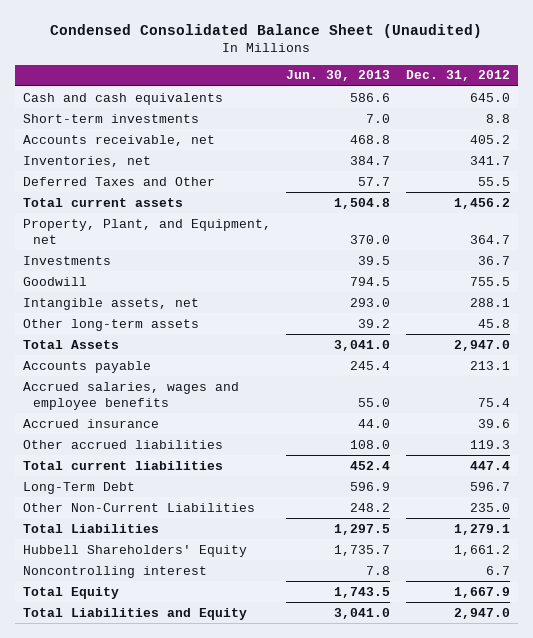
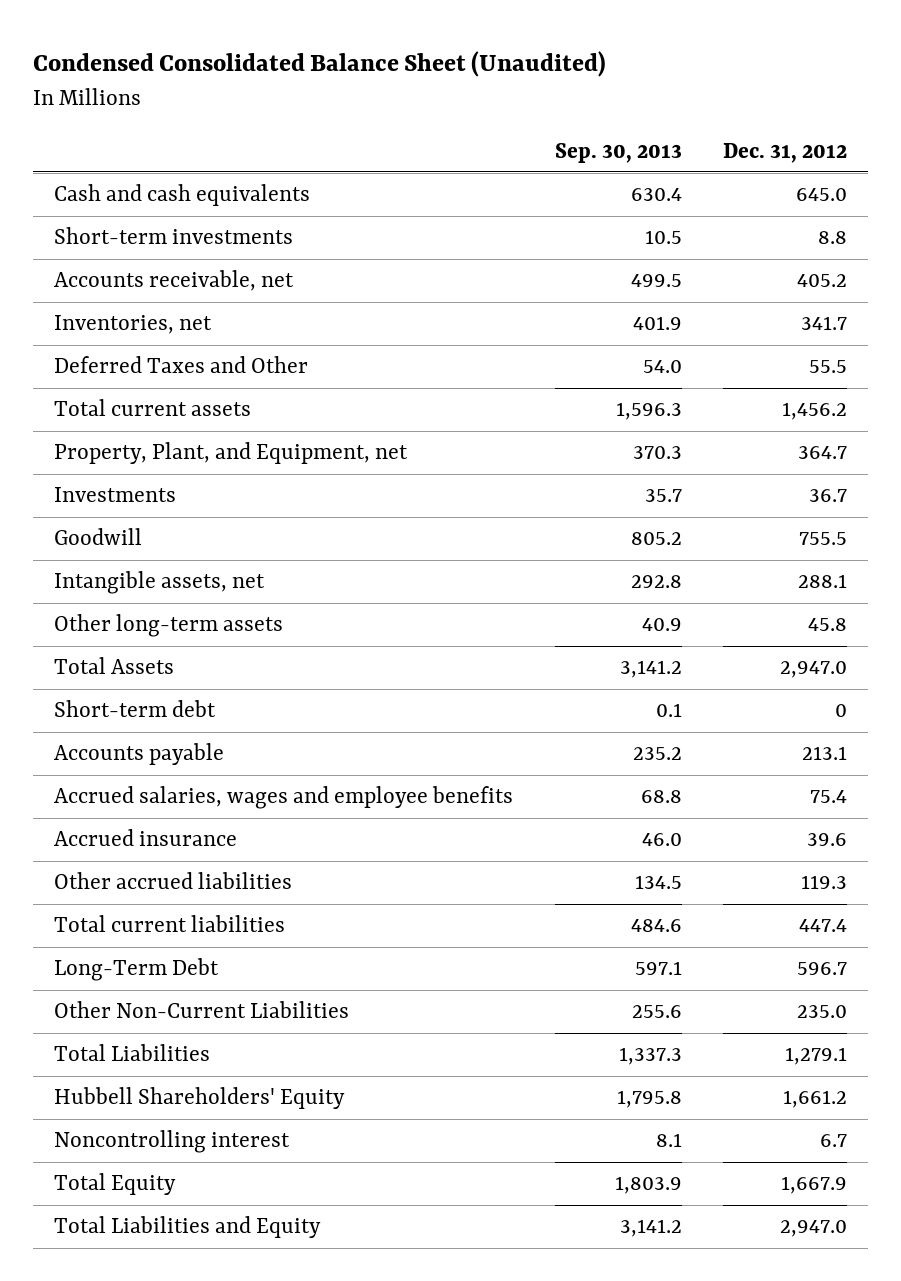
- | Jun. 30, 2013 | Dec. 31, 2012
+ | Sep. 30, 2013 | Dec. 31, 2012
+ Short-term debt | 0.1 | 0

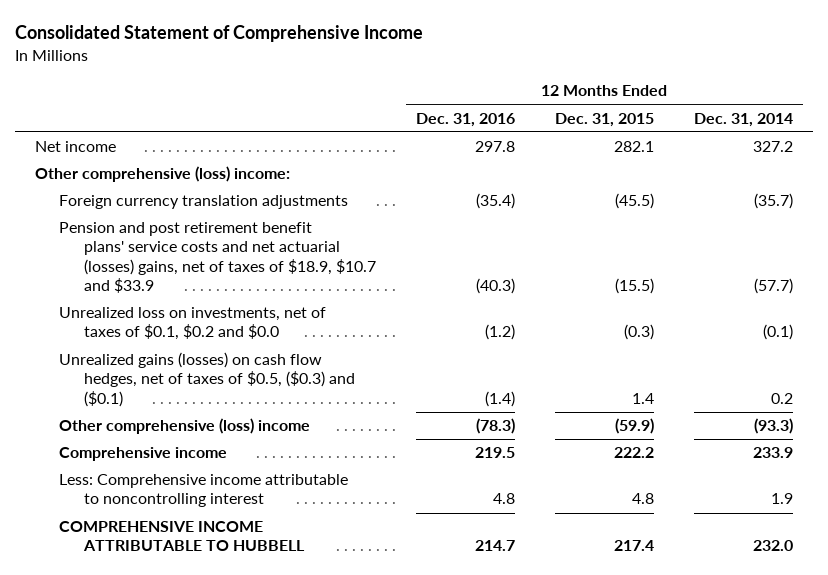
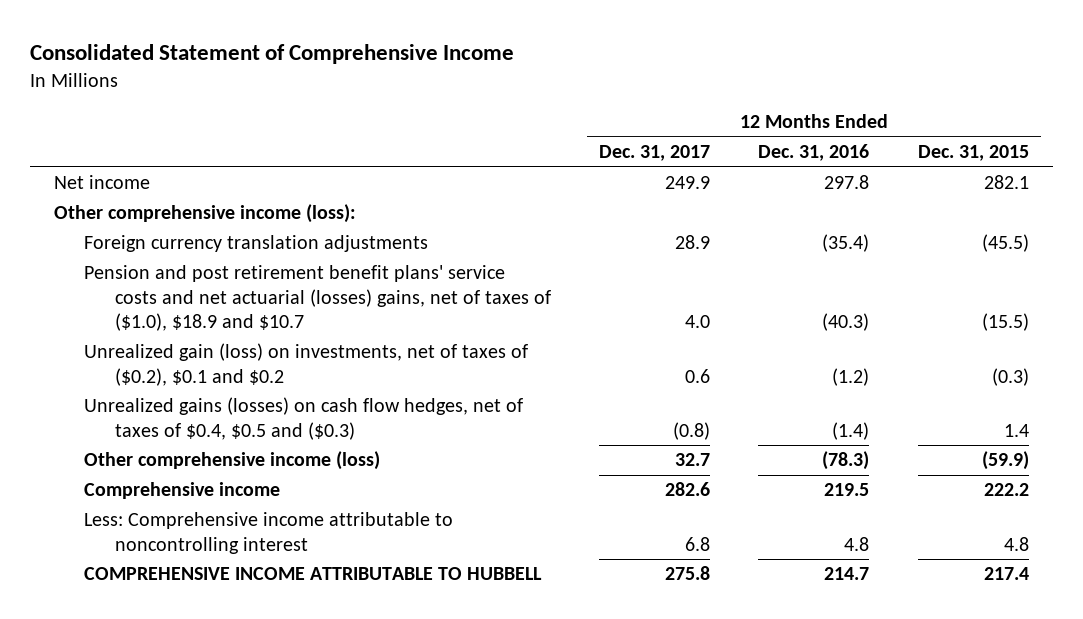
- | 12 Months Ended Dec. 31, 2016 | 12 Months Ended Dec. 31, 2015 | 12 Months Ended Dec. 31, 2014
+ | 12 Months Ended Dec. 31, 2017 | 12 Months Ended Dec. 31, 2016 | 12 Months Ended Dec. 31, 2015
- Other comprehensive (loss) income:
+ Other comprehensive income (loss):
- Pension and post retirement benefit plans' service costs and net actuarial (losses) gains, net of taxes of $18.9, $10.7 and $33.9 | (40.3) | (15.5) | (57.7)
- Unrealized loss on investments, net of taxes of $0.1, $0.2 and $0.0 | (1.2) | (0.3) | (0.1)
- Unrealized gains (losses) on cash flow hedges, net of taxes of $0.5, ($0.3) and ($0.1) | (1.4) | 1.4 | 0.2
- Other comprehensive (loss) income | (78.3) | (59.9) | (93.3)
+ Pension and post retirement benefit plans' service costs and net actuarial (losses) gains, net of taxes of ($1.0), $18.9 and $10.7 | 4.0 | (40.3) | (15.5)
+ Unrealized gain (loss) on investments, net of taxes of ($0.2), $0.1 and $0.2 | 0.6 | (1.2) | (0.3)
+ Unrealized gains (losses) on cash flow hedges, net of taxes of $0.4, $0.5 and ($0.3) | (0.8) | (1.4) | 1.4
+ Other comprehensive income (loss) | 32.7 | (78.3) | (59.9)

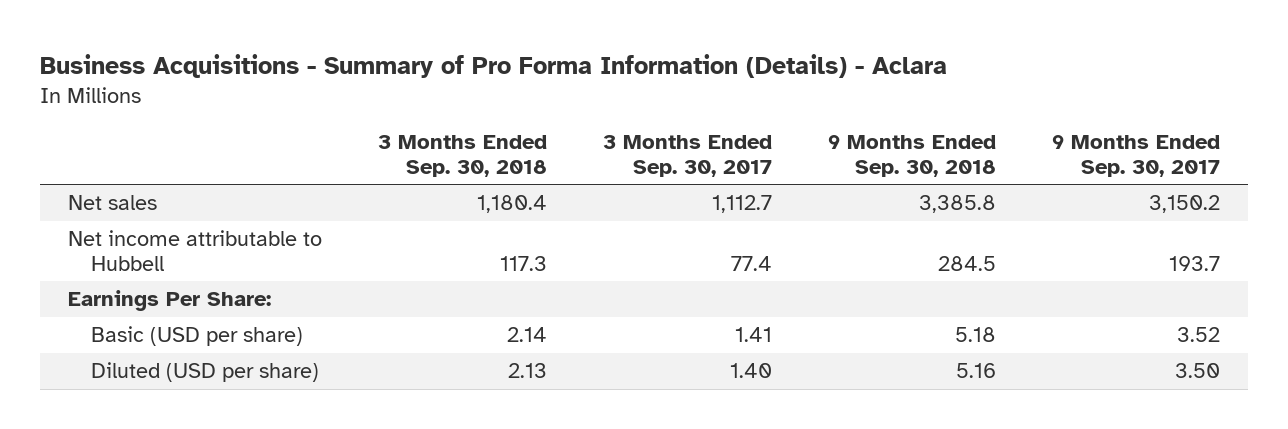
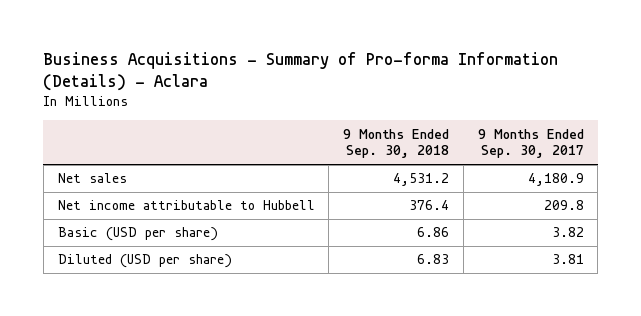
- Business Acquisitions - Summary of Pro Forma Information (Details) - Aclara
+ Business Acquisitions - Summary of Pro-forma Information (Details) - Aclara
- | 3 Months Ended Sep. 30, 2018 | 3 Months Ended Sep. 30, 2017 | 9 Months Ended Sep. 30, 2018 | 9 Months Ended Sep. 30, 2017
+ | 9 Months Ended Sep. 30, 2018 | 9 Months Ended Sep. 30, 2017
- Net sales | 1,180.4 | 1,112.7 | 3,385.8 | 3,150.2
- Net income attributable to Hubbell | 117.3 | 77.4 | 284.5 | 193.7
- Earnings Per Share:
- Basic (USD per share) | 2.14 | 1.41 | 5.18 | 3.52
- Diluted (USD per share) | 2.13 | 1.40 | 5.16 | 3.50
+ Net sales | 4,531.2 | 4,180.9
+ Net income attributable to Hubbell | 376.4 | 209.8
+ Basic (USD per share) | 6.86 | 3.82
+ Diluted (USD per share) | 6.83 | 3.81

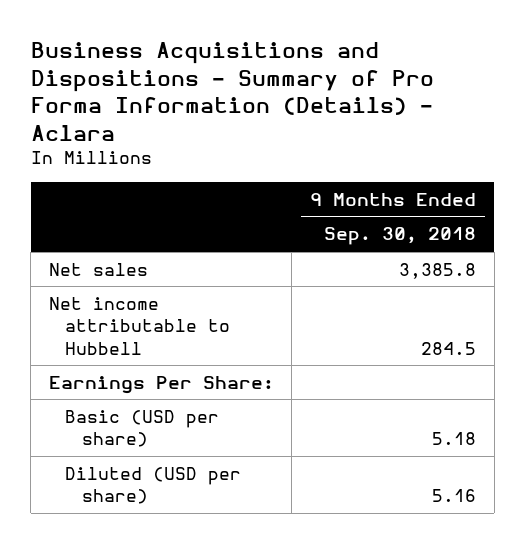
- Business Acquisitions - Summary of Pro-forma Information (Details) - Aclara
+ Business Acquisitions and Dispositions - Summary of Pro Forma Information (Details) - Aclara
- | 9 Months Ended Sep. 30, 2018 | 9 Months Ended Sep. 30, 2017
+ | 9 Months Ended Sep. 30, 2018
- Net sales | 4,531.2 | 4,180.9
- Net income attributable to Hubbell | 376.4 | 209.8
- Basic (USD per share) | 6.86 | 3.82
- Diluted (USD per share) | 6.83 | 3.81
+ Net sales | 3,385.8
+ Net income attributable to Hubbell | 284.5
+ Earnings Per Share:
+ Basic (USD per share) | 5.18
+ Diluted (USD per share) | 5.16

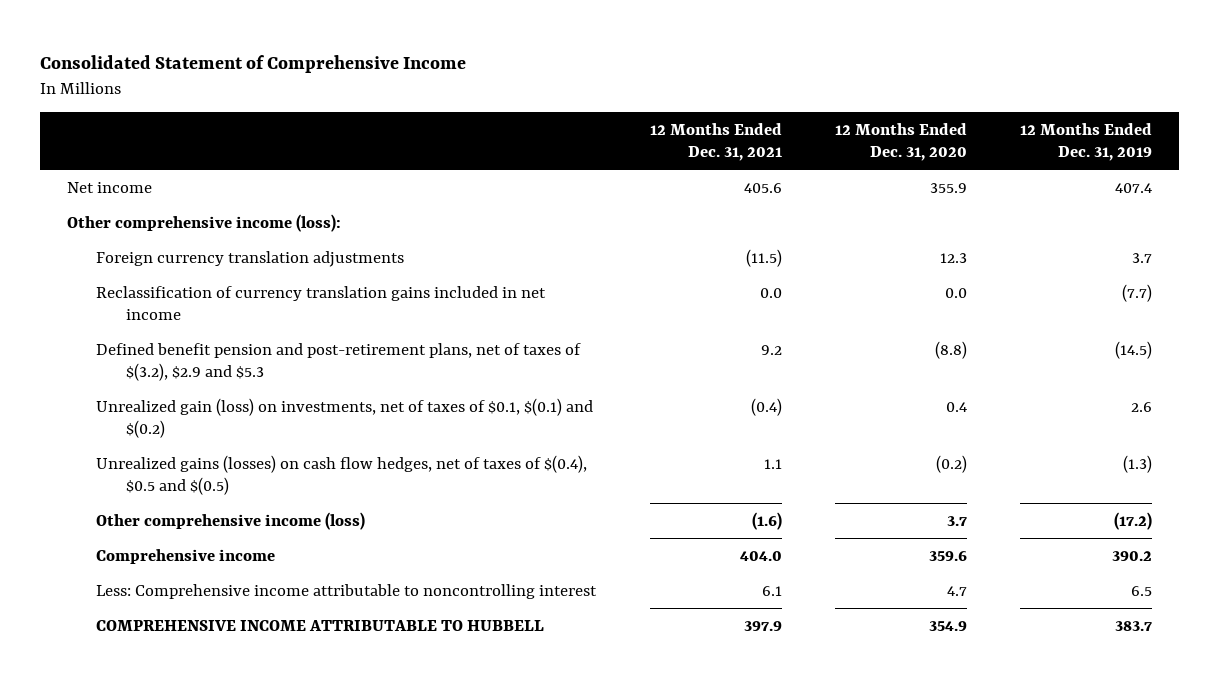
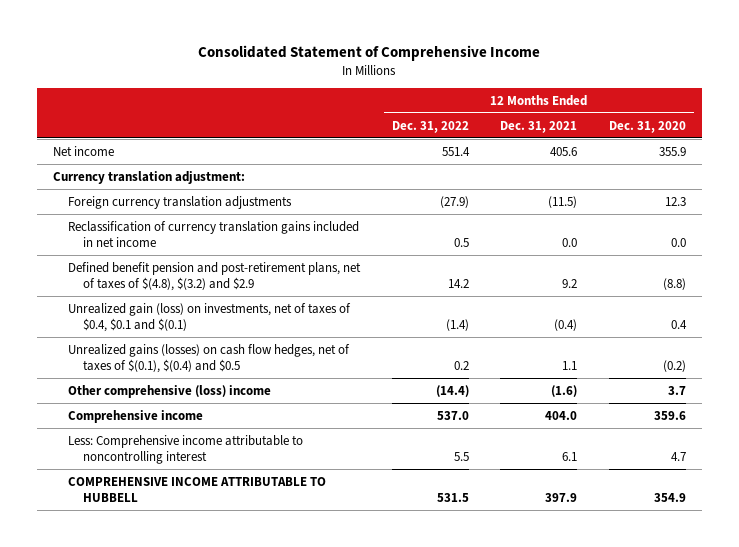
- | 12 Months Ended Dec. 31, 2021 | 12 Months Ended Dec. 31, 2020 | 12 Months Ended Dec. 31, 2019
+ | 12 Months Ended Dec. 31, 2022 | 12 Months Ended Dec. 31, 2021 | 12 Months Ended Dec. 31, 2020
- Other comprehensive income (loss):
+ Currency translation adjustment:
- Defined benefit pension and post-retirement plans, net of taxes of $(3.2), $2.9 and $5.3 | 9.2 | (8.8) | (14.5)
- Unrealized gain (loss) on investments, net of taxes of $0.1, $(0.1) and $(0.2) | (0.4) | 0.4 | 2.6
- Unrealized gains (losses) on cash flow hedges, net of taxes of $(0.4), $0.5 and $(0.5) | 1.1 | (0.2) | (1.3)
- Other comprehensive income (loss) | (1.6) | 3.7 | (17.2)
+ Defined benefit pension and post-retirement plans, net of taxes of $(4.8), $(3.2) and $2.9 | 14.2 | 9.2 | (8.8)
+ Unrealized gain (loss) on investments, net of taxes of $0.4, $0.1 and $(0.1) | (1.4) | (0.4) | 0.4
+ Unrealized gains (losses) on cash flow hedges, net of taxes of $(0.1), $(0.4) and $0.5 | 0.2 | 1.1 | (0.2)
+ Other comprehensive (loss) income | (14.4) | (1.6) | 3.7

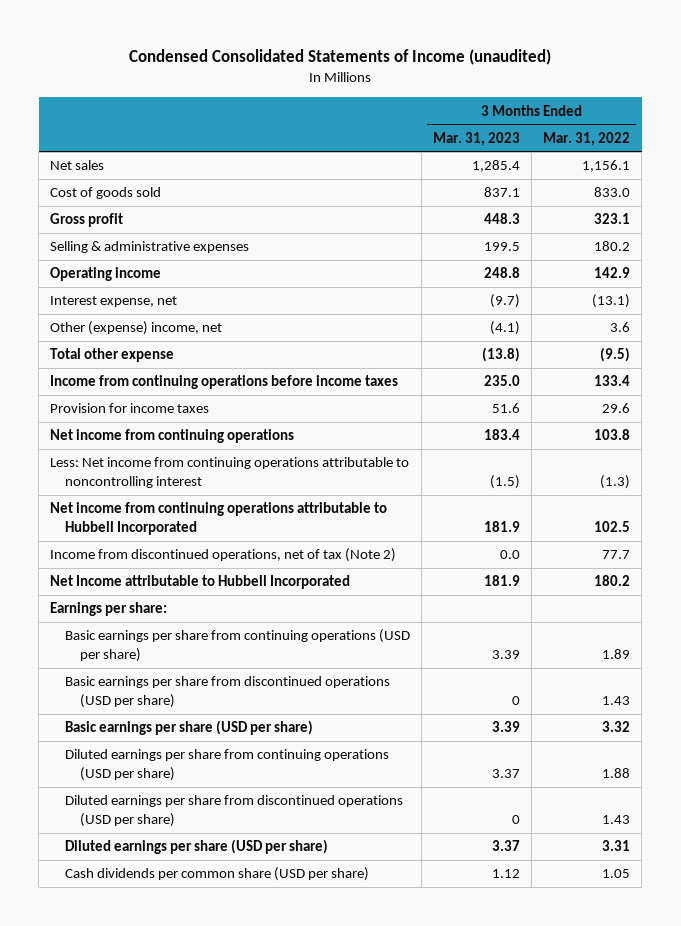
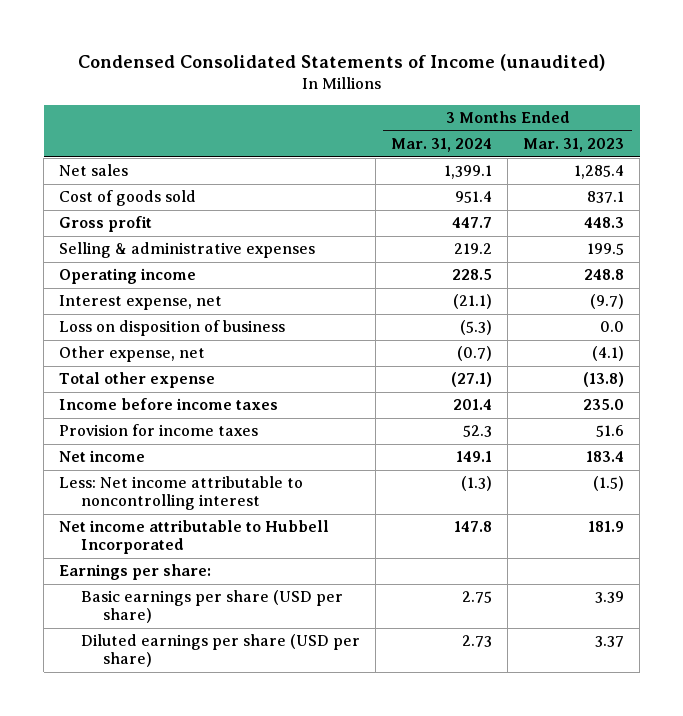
- | 3 Months Ended Mar. 31, 2023 | 3 Months Ended Mar. 31, 2022
+ | 3 Months Ended Mar. 31, 2024 | 3 Months Ended Mar. 31, 2023
- Other (expense) income, net | (4.1) | 3.6
+ Loss on disposition of business | (5.3) | 0.0
+ Other expense, net | (0.7) | (4.1)
- Income from continuing operations before income taxes | 235.0 | 133.4
+ Income before income taxes | 201.4 | 235.0
- Net income from continuing operations | 183.4 | 103.8
- Less: Net income from continuing operations attributable to noncontrolling interest | (1.5) | (1.3)
- Net income from continuing operations attributable to Hubbell Incorporated | 181.9 | 102.5
- Income from discontinued operations, net of tax (Note 2) | 0.0 | 77.7
- Net Income attributable to Hubbell Incorporated | 181.9 | 180.2
+ Net income | 149.1 | 183.4
+ Less: Net income attributable to noncontrolling interest | (1.3) | (1.5)
+ Net income attributable to Hubbell Incorporated | 147.8 | 181.9
- Basic earnings per share from continuing operations (USD per share) | 3.39 | 1.89
- Basic earnings per share from discontinued operations (USD per share) | 0 | 1.43
- Diluted earnings per share from continuing operations (USD per share) | 3.37 | 1.88
- Diluted earnings per share from discontinued operations (USD per share) | 0 | 1.43
- Cash dividends per common share (USD per share) | 1.12 | 1.05

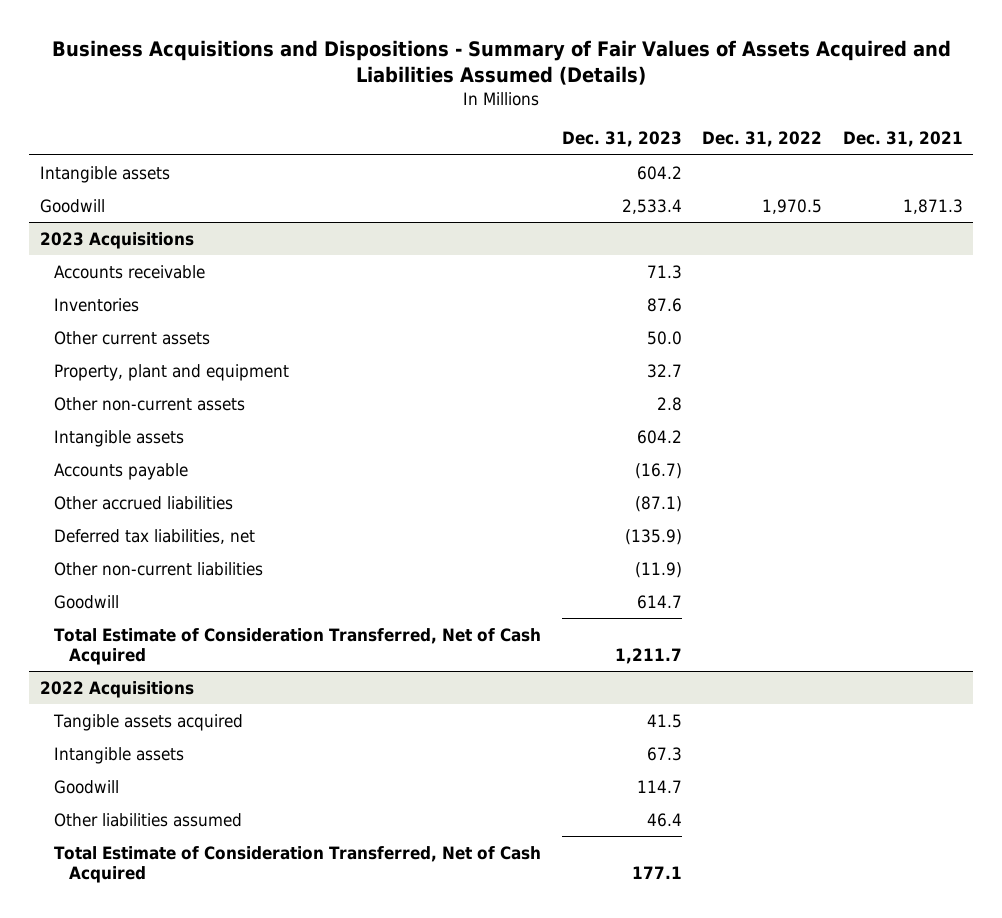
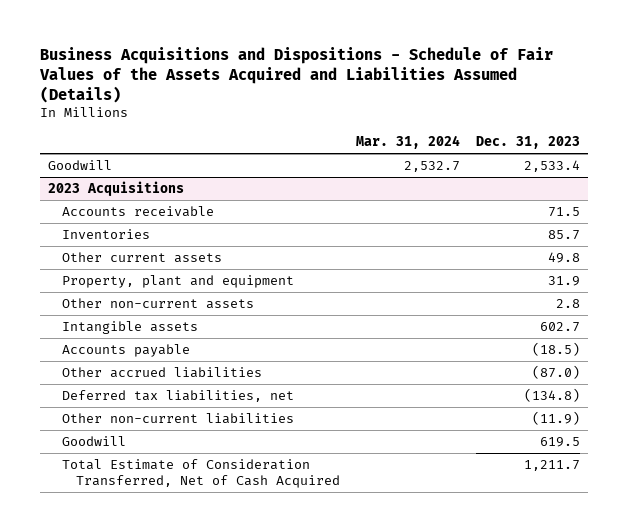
- Business Acquisitions and Dispositions - Summary of Fair Values of Assets Acquired and Liabilities Assumed (Details)
+ Business Acquisitions and Dispositions - Schedule of Fair Values of the Assets Acquired and Liabilities Assumed (Details)
- | Dec. 31, 2023 | Dec. 31, 2022 | Dec. 31, 2021
+ | Mar. 31, 2024 | Dec. 31, 2023
- Intangible assets | 604.2 | |
@ 2023 Acquisitions
- Accounts receivable | 71.3 | |
- Inventories | 87.6 | |
- Other current assets | 50.0 | |
- Property, plant and equipment | 32.7 | |
+ Accounts receivable | | 71.5
+ Inventories | | 85.7
+ Other current assets | | 49.8
+ Property, plant and equipment | | 31.9
- Intangible assets | 604.2 | |
- Accounts payable | (16.7) | |
- Other accrued liabilities | (87.1) | |
- Deferred tax liabilities, net | (135.9) | |
+ Intangible assets | | 602.7
+ Accounts payable | | (18.5)
+ Other accrued liabilities | | (87.0)
+ Deferred tax liabilities, net | | (134.8)
- Goodwill | 614.7 | |
+ Goodwill | | 619.5
- 2022 Acquisitions
- Tangible assets acquired | 41.5 | |
- Intangible assets | 67.3 | |
- Goodwill | 114.7 | |
- Other liabilities assumed | 46.4 | |
- Total Estimate of Consideration Transferred, Net of Cash Acquired | 177.1 | |

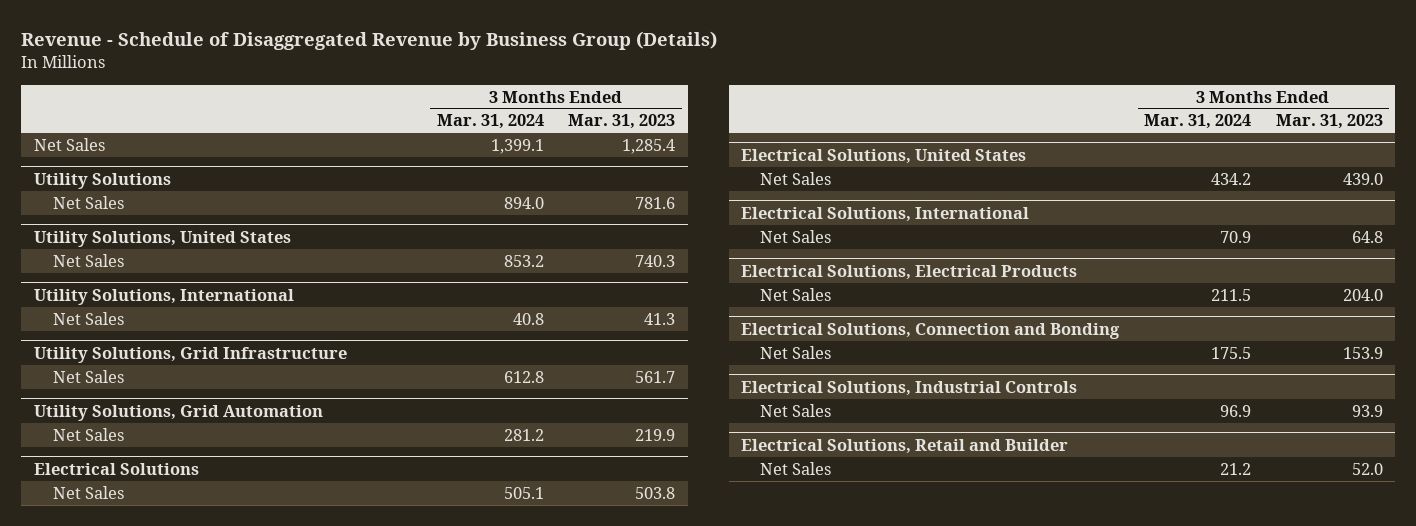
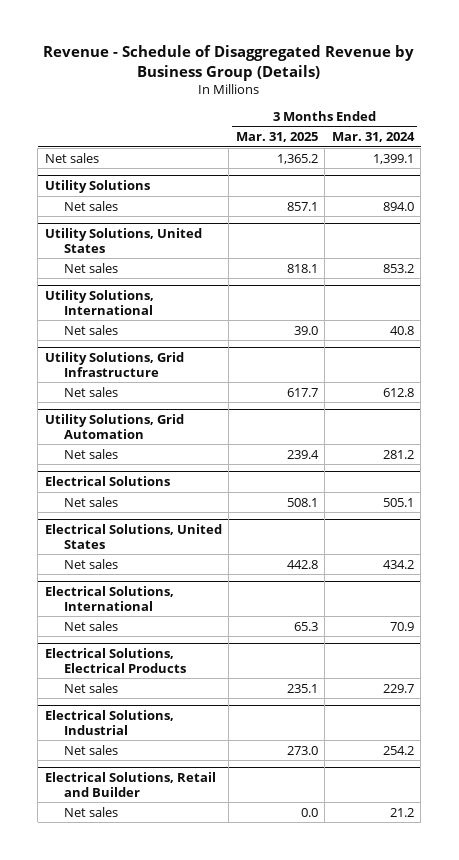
- | 3 Months Ended Mar. 31, 2024 | 3 Months Ended Mar. 31, 2023
+ | 3 Months Ended Mar. 31, 2025 | 3 Months Ended Mar. 31, 2024
- Net Sales | 1,399.1 | 1,285.4
+ Net sales | 1,365.2 | 1,399.1
@ Utility Solutions
- Net Sales | 894.0 | 781.6
+ Net sales | 857.1 | 894.0
@ Utility Solutions, United States
- Net Sales | 853.2 | 740.3
+ Net sales | 818.1 | 853.2
@ Utility Solutions, International
- Net Sales | 40.8 | 41.3
+ Net sales | 39.0 | 40.8
@ Utility Solutions, Grid Infrastructure
- Net Sales | 612.8 | 561.7
+ Net sales | 617.7 | 612.8
@ Utility Solutions, Grid Automation
- Net Sales | 281.2 | 219.9
+ Net sales | 239.4 | 281.2
@ Electrical Solutions
- Net Sales | 505.1 | 503.8
+ Net sales | 508.1 | 505.1
@ Electrical Solutions, United States
- Net Sales | 434.2 | 439.0
+ Net sales | 442.8 | 434.2
@ Electrical Solutions, International
- Net Sales | 70.9 | 64.8
+ Net sales | 65.3 | 70.9
@ Electrical Solutions, Electrical Products
- Net Sales | 211.5 | 204.0
- Electrical Solutions, Connection and Bonding
- Net Sales | 175.5 | 153.9
- Electrical Solutions, Industrial Controls
- Net Sales | 96.9 | 93.9
@ Electrical Solutions, Electrical Products
+ Net sales | 235.1 | 229.7
+ Electrical Solutions, Industrial
+ Net sales | 273.0 | 254.2
@ Electrical Solutions, Retail and Builder
- Net Sales | 21.2 | 52.0
+ Net sales | 0.0 | 21.2

